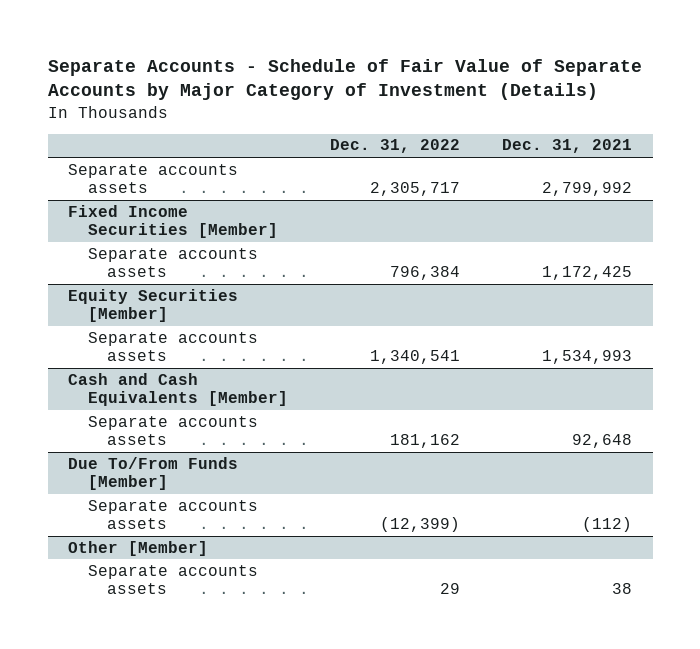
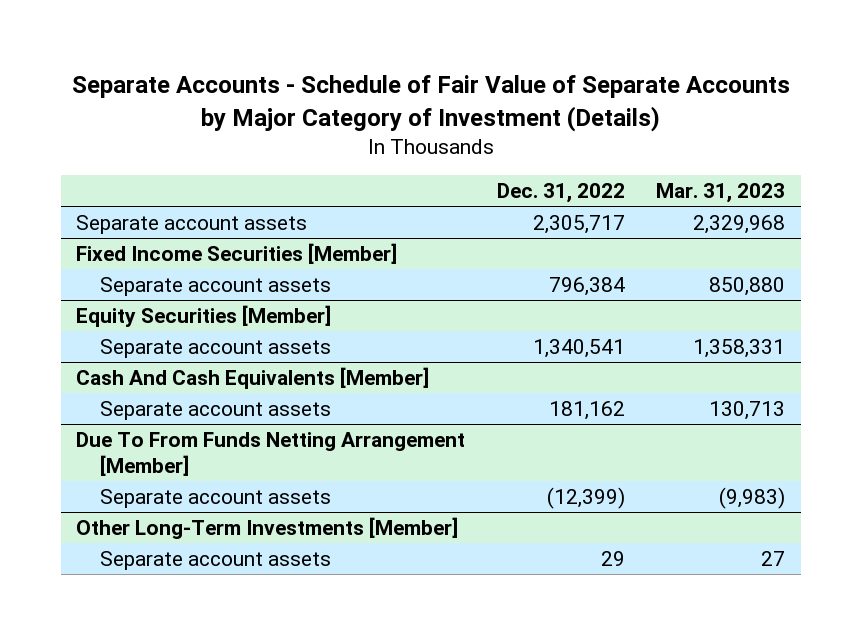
- | Dec. 31, 2022 | Dec. 31, 2021
+ | Dec. 31, 2022 | Mar. 31, 2023
- Separate accounts assets | 2,305,717 | 2,799,992
+ Separate account assets | 2,305,717 | 2,329,968
@ Fixed Income Securities [Member]
- Separate accounts assets | 796,384 | 1,172,425
+ Separate account assets | 796,384 | 850,880
@ Equity Securities [Member]
- Separate accounts assets | 1,340,541 | 1,534,993
- Cash and Cash Equivalents [Member]
- Separate accounts assets | 181,162 | 92,648
- Due To/From Funds [Member]
- Separate accounts assets | (12,399) | (112)
- Other [Member]
- Separate accounts assets | 29 | 38
@ Equity Securities [Member]
+ Separate account assets | 1,340,541 | 1,358,331
+ Cash And Cash Equivalents [Member]
+ Separate account assets | 181,162 | 130,713
+ Due To From Funds Netting Arrangement [Member]
+ Separate account assets | (12,399) | (9,983)
+ Other Long-Term Investments [Member]
+ Separate account assets | 29 | 27

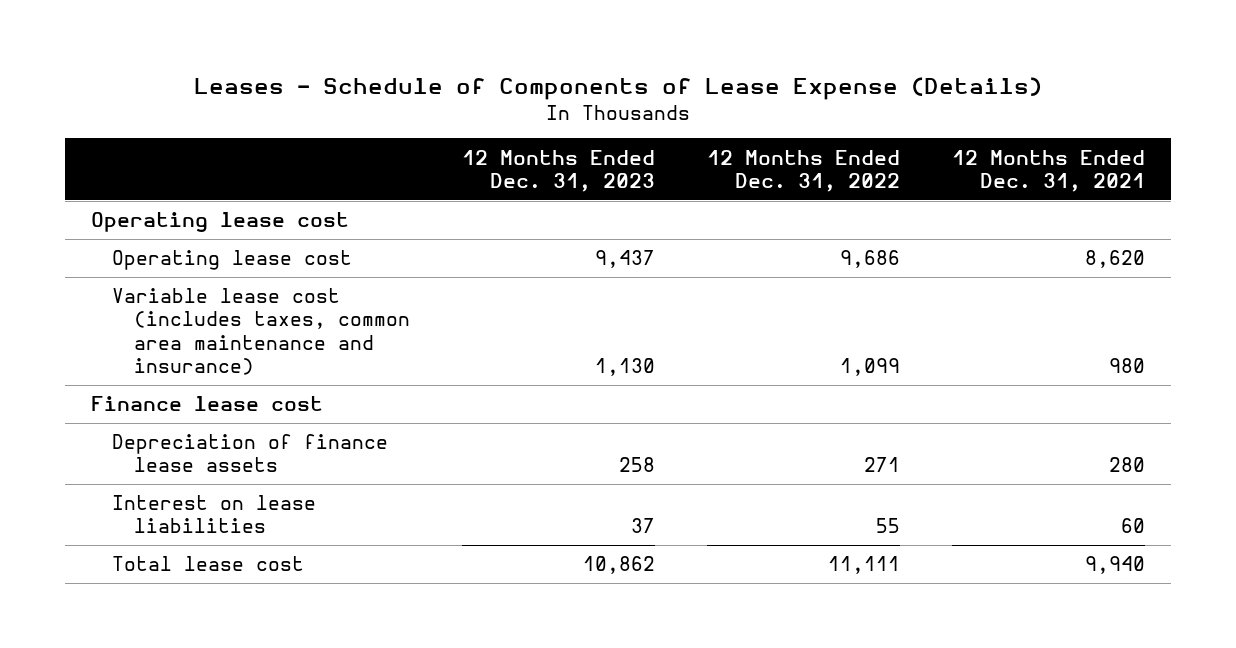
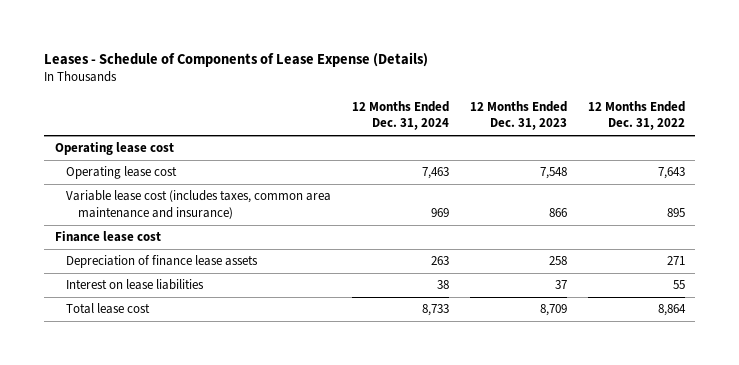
- | 12 Months Ended Dec. 31, 2023 | 12 Months Ended Dec. 31, 2022 | 12 Months Ended Dec. 31, 2021
+ | 12 Months Ended Dec. 31, 2024 | 12 Months Ended Dec. 31, 2023 | 12 Months Ended Dec. 31, 2022
- Operating lease cost | 9,437 | 9,686 | 8,620
- Variable lease cost (includes taxes, common area maintenance and insurance) | 1,130 | 1,099 | 980
+ Operating lease cost | 7,463 | 7,548 | 7,643
+ Variable lease cost (includes taxes, common area maintenance and insurance) | 969 | 866 | 895
- Total lease cost | 10,862 | 11,111 | 9,940
+ Total lease cost | 8,733 | 8,709 | 8,864

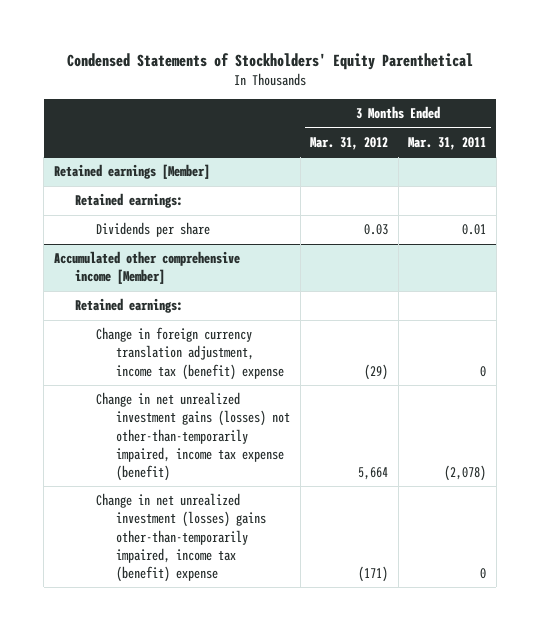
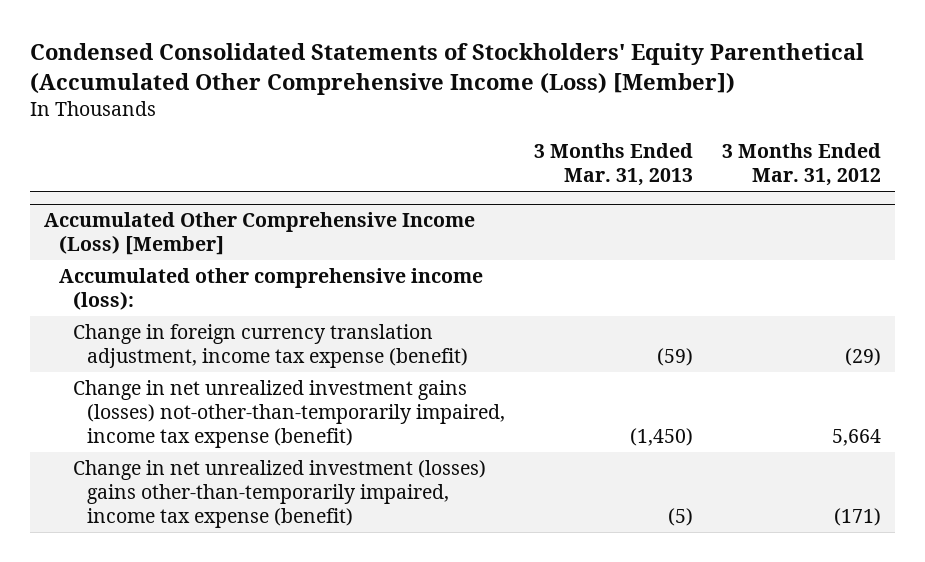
- Condensed Statements of Stockholders' Equity Parenthetical
+ Condensed Consolidated Statements of Stockholders' Equity Parenthetical (Accumulated Other Comprehensive Income (Loss) [Member])
- | 3 Months Ended Mar. 31, 2012 | 3 Months Ended Mar. 31, 2011
+ | 3 Months Ended Mar. 31, 2013 | 3 Months Ended Mar. 31, 2012
- Retained earnings [Member]
- Retained earnings:
- Dividends per share | 0.03 | 0.01
- Accumulated other comprehensive income [Member]
- Retained earnings:
- Change in foreign currency translation adjustment, income tax (benefit) expense | (29) | 0
- Change in net unrealized investment gains (losses) not other-than-temporarily impaired, income tax expense (benefit) | 5,664 | (2,078)
- Change in net unrealized investment (losses) gains other-than-temporarily impaired, income tax (benefit) expense | (171) | 0
+ Accumulated Other Comprehensive Income (Loss) [Member]
+ Accumulated other comprehensive income (loss):
+ Change in foreign currency translation adjustment, income tax expense (benefit) | (59) | (29)
+ Change in net unrealized investment gains (losses) not-other-than-temporarily impaired, income tax expense (benefit) | (1,450) | 5,664
+ Change in net unrealized investment (losses) gains other-than-temporarily impaired, income tax expense (benefit) | (5) | (171)

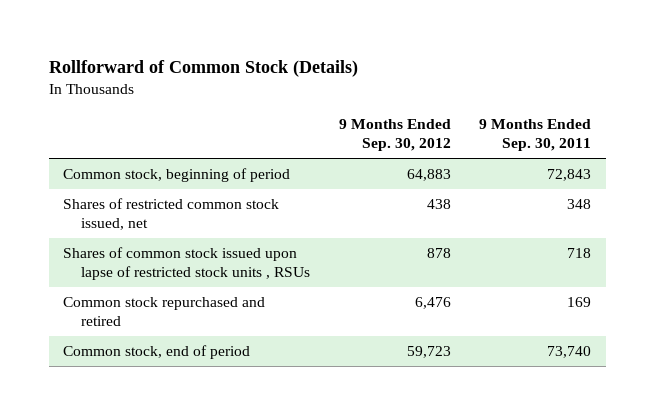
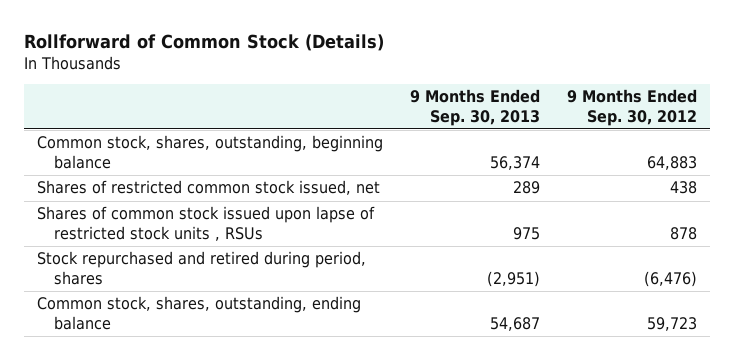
- | 9 Months Ended Sep. 30, 2012 | 9 Months Ended Sep. 30, 2011
+ | 9 Months Ended Sep. 30, 2013 | 9 Months Ended Sep. 30, 2012
- Common stock, beginning of period | 64,883 | 72,843
+ Common stock, shares, outstanding, beginning balance | 56,374 | 64,883
- Common stock repurchased and retired | 6,476 | 169
- Common stock, end of period | 59,723 | 73,740
+ Stock repurchased and retired during period, shares | (2,951) | (6,476)
+ Common stock, shares, outstanding, ending balance | 54,687 | 59,723

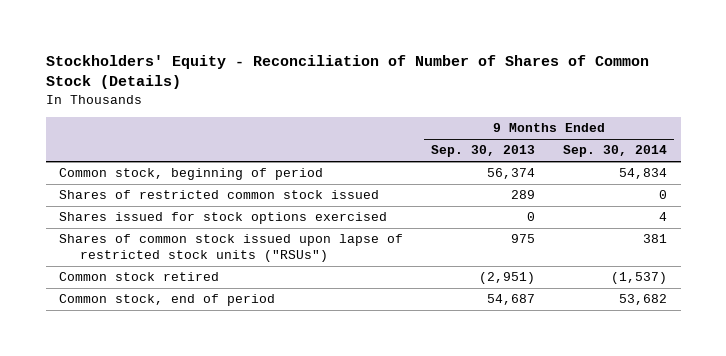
- Rollforward of Common Stock (Details)
+ Stockholders' Equity - Reconciliation of Number of Shares of Common Stock (Details)
- | 9 Months Ended Sep. 30, 2013 | 9 Months Ended Sep. 30, 2012
+ | 9 Months Ended Sep. 30, 2013 | 9 Months Ended Sep. 30, 2014
- Common stock, shares, outstanding, beginning balance | 56,374 | 64,883
- Shares of restricted common stock issued, net | 289 | 438
- Shares of common stock issued upon lapse of restricted stock units , RSUs | 975 | 878
- Stock repurchased and retired during period, shares | (2,951) | (6,476)
- Common stock, shares, outstanding, ending balance | 54,687 | 59,723
+ Common stock, beginning of period | 56,374 | 54,834
+ Shares of restricted common stock issued | 289 | 0
+ Shares issued for stock options exercised | 0 | 4
+ Shares of common stock issued upon lapse of restricted stock units ("RSUs") | 975 | 381
+ Common stock retired | (2,951) | (1,537)
+ Common stock, end of period | 54,687 | 53,682

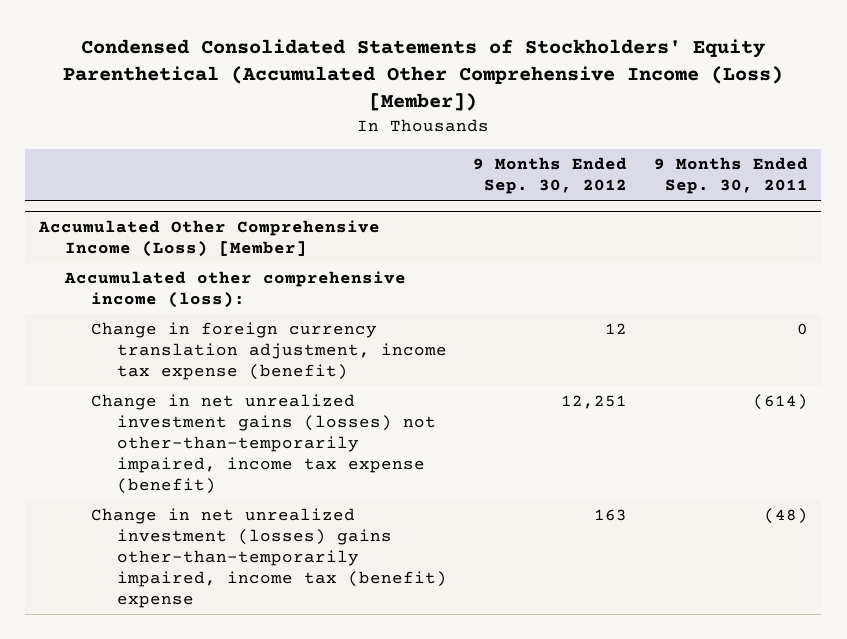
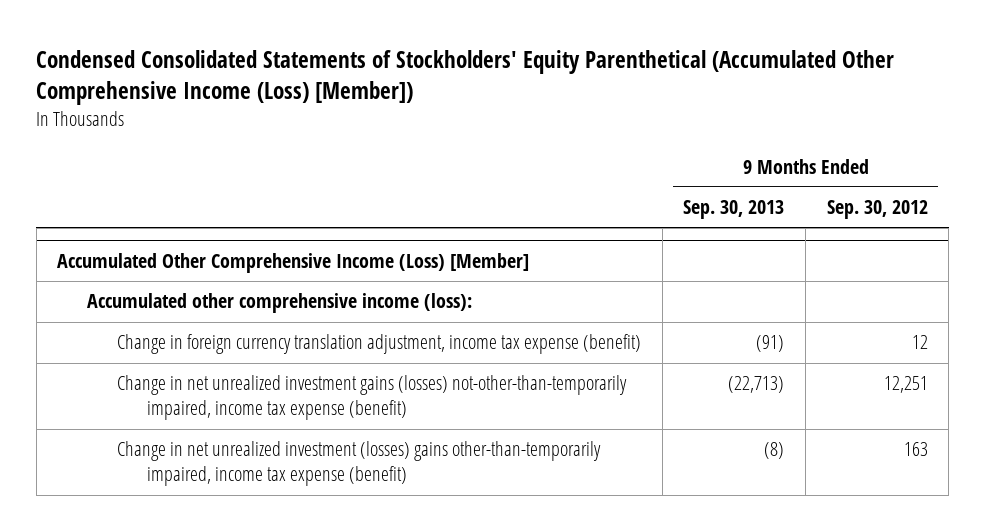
- | 9 Months Ended Sep. 30, 2012 | 9 Months Ended Sep. 30, 2011
+ | 9 Months Ended Sep. 30, 2013 | 9 Months Ended Sep. 30, 2012
@ Accumulated Other Comprehensive Income (Loss) [Member]
- Change in net unrealized investment gains (losses) not other-than-temporarily impaired, income tax expense (benefit) | 12,251 | (614)
- Change in net unrealized investment (losses) gains other-than-temporarily impaired, income tax (benefit) expense | 163 | (48)
+ Change in net unrealized investment gains (losses) not-other-than-temporarily impaired, income tax expense (benefit) | (22,713) | 12,251
+ Change in net unrealized investment (losses) gains other-than-temporarily impaired, income tax expense (benefit) | (8) | 163

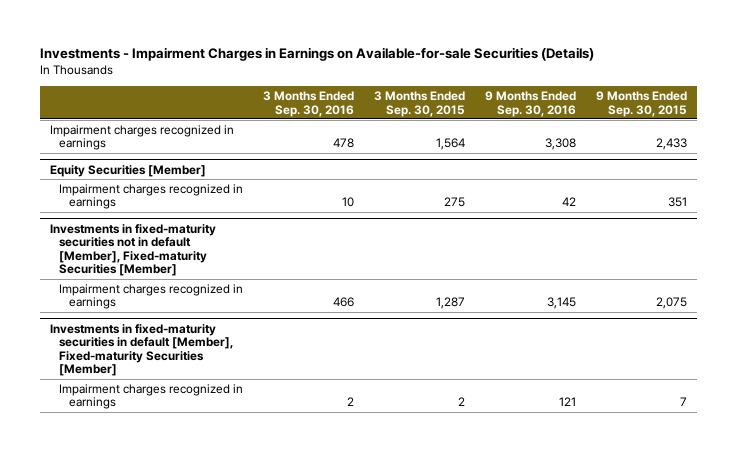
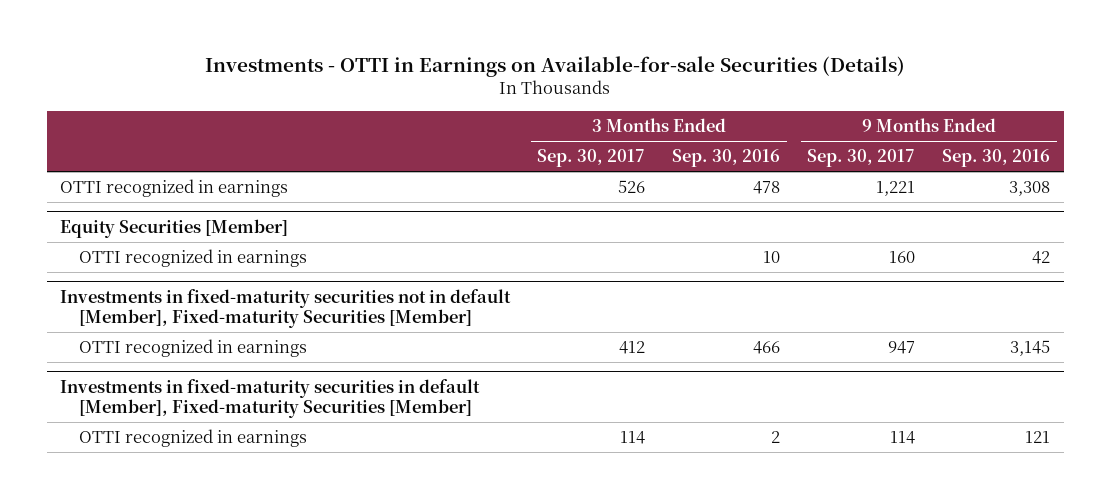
- Investments - Impairment Charges in Earnings on Available-for-sale Securities (Details)
+ Investments - OTTI in Earnings on Available-for-sale Securities (Details)
- | 3 Months Ended Sep. 30, 2016 | 3 Months Ended Sep. 30, 2015 | 9 Months Ended Sep. 30, 2016 | 9 Months Ended Sep. 30, 2015
+ | 3 Months Ended Sep. 30, 2017 | 3 Months Ended Sep. 30, 2016 | 9 Months Ended Sep. 30, 2017 | 9 Months Ended Sep. 30, 2016
- Impairment charges recognized in earnings | 478 | 1,564 | 3,308 | 2,433
+ OTTI recognized in earnings | 526 | 478 | 1,221 | 3,308
@ Equity Securities [Member]
- Impairment charges recognized in earnings | 10 | 275 | 42 | 351
+ OTTI recognized in earnings | | 10 | 160 | 42
@ Investments in fixed-maturity securities not in default [Member], Fixed-maturity Securities [Member]
- Impairment charges recognized in earnings | 466 | 1,287 | 3,145 | 2,075
+ OTTI recognized in earnings | 412 | 466 | 947 | 3,145
@ Investments in fixed-maturity securities in default [Member], Fixed-maturity Securities [Member]
- Impairment charges recognized in earnings | 2 | 2 | 121 | 7
+ OTTI recognized in earnings | 114 | 2 | 114 | 121

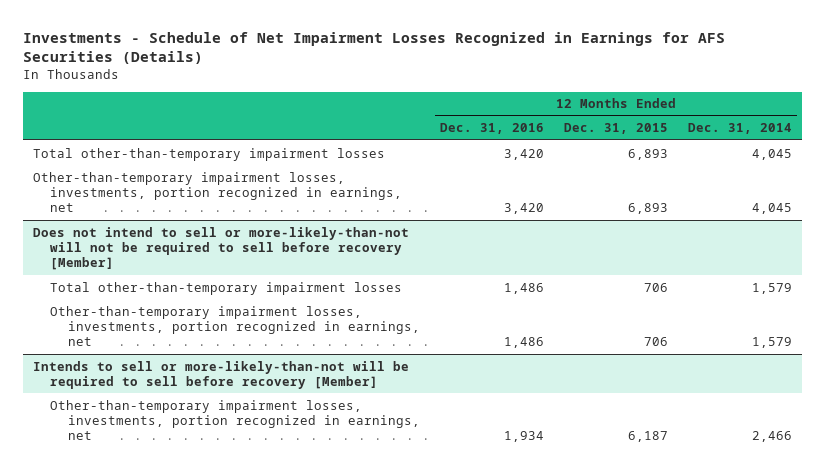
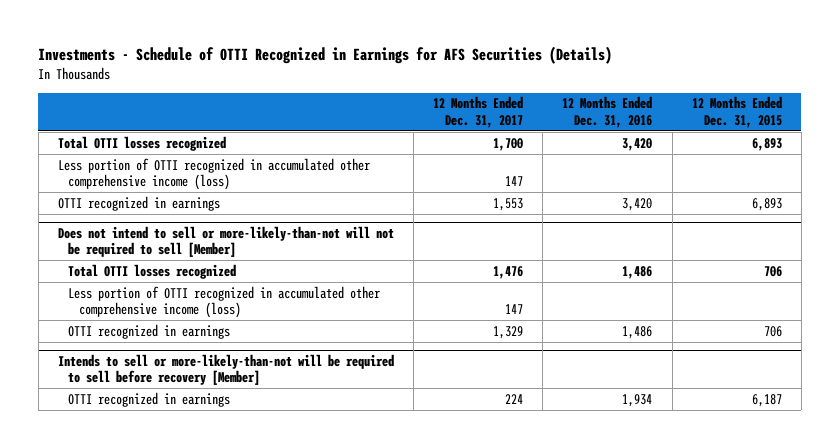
- Investments - Schedule of Net Impairment Losses Recognized in Earnings for AFS Securities (Details)
+ Investments - Schedule of OTTI Recognized in Earnings for AFS Securities (Details)
- | 12 Months Ended Dec. 31, 2016 | 12 Months Ended Dec. 31, 2015 | 12 Months Ended Dec. 31, 2014
+ | 12 Months Ended Dec. 31, 2017 | 12 Months Ended Dec. 31, 2016 | 12 Months Ended Dec. 31, 2015
- Total other-than-temporary impairment losses | 3,420 | 6,893 | 4,045
- Other-than-temporary impairment losses, investments, portion recognized in earnings, net | 3,420 | 6,893 | 4,045
- Does not intend to sell or more-likely-than-not will not be required to sell before recovery [Member]
- Total other-than-temporary impairment losses | 1,486 | 706 | 1,579
- Other-than-temporary impairment losses, investments, portion recognized in earnings, net | 1,486 | 706 | 1,579
+ Total OTTI losses recognized | 1,700 | 3,420 | 6,893
+ Less portion of OTTI recognized in accumulated other comprehensive income (loss) | 147 | |
+ OTTI recognized in earnings | 1,553 | 3,420 | 6,893
+ Does not intend to sell or more-likely-than-not will not be required to sell [Member]
+ Total OTTI losses recognized | 1,476 | 1,486 | 706
+ Less portion of OTTI recognized in accumulated other comprehensive income (loss) | 147 | |
+ OTTI recognized in earnings | 1,329 | 1,486 | 706
@ Intends to sell or more-likely-than-not will be required to sell before recovery [Member]
- Other-than-temporary impairment losses, investments, portion recognized in earnings, net | 1,934 | 6,187 | 2,466
+ OTTI recognized in earnings | 224 | 1,934 | 6,187

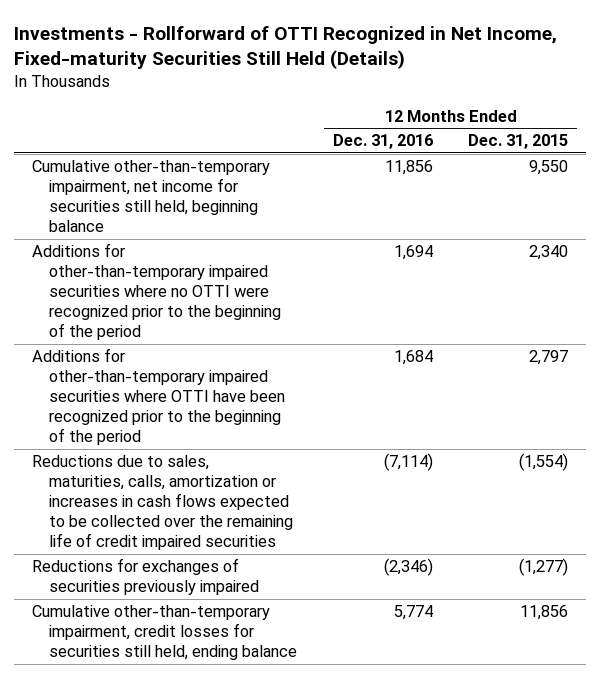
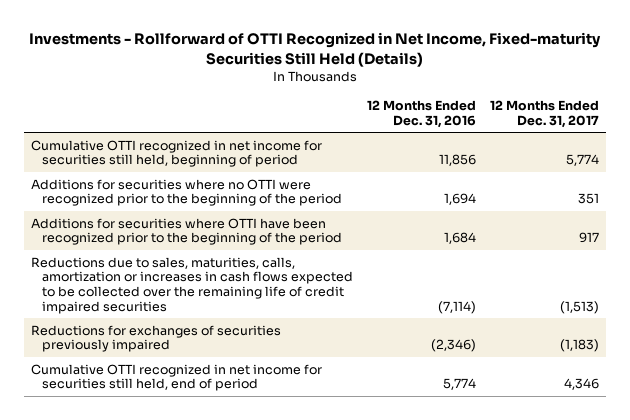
- | 12 Months Ended Dec. 31, 2016 | 12 Months Ended Dec. 31, 2015
+ | 12 Months Ended Dec. 31, 2016 | 12 Months Ended Dec. 31, 2017
- Cumulative other-than-temporary impairment, net income for securities still held, beginning balance | 11,856 | 9,550
- Additions for other-than-temporary impaired securities where no OTTI were recognized prior to the beginning of the period | 1,694 | 2,340
- Additions for other-than-temporary impaired securities where OTTI have been recognized prior to the beginning of the period | 1,684 | 2,797
+ Cumulative OTTI recognized in net income for securities still held, beginning of period | 11,856 | 5,774
+ Additions for securities where no OTTI were recognized prior to the beginning of the period | 1,694 | 351
+ Additions for securities where OTTI have been recognized prior to the beginning of the period | 1,684 | 917
- Cumulative other-than-temporary impairment, credit losses for securities still held, ending balance | 5,774 | 11,856
+ Cumulative OTTI recognized in net income for securities still held, end of period | 5,774 | 4,346

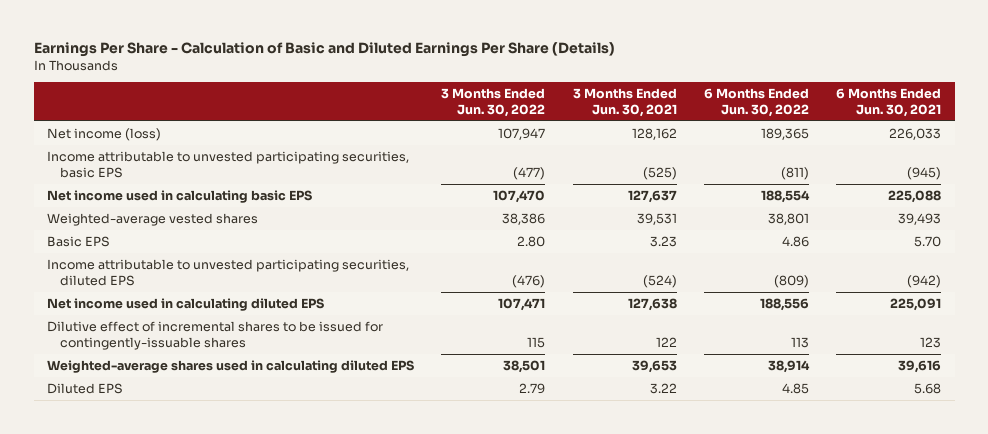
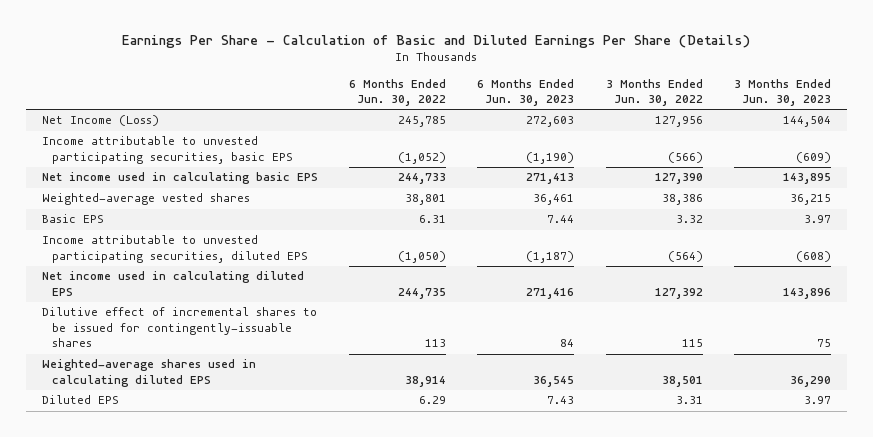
- | 3 Months Ended Jun. 30, 2022 | 3 Months Ended Jun. 30, 2021 | 6 Months Ended Jun. 30, 2022 | 6 Months Ended Jun. 30, 2021
+ | 6 Months Ended Jun. 30, 2022 | 6 Months Ended Jun. 30, 2023 | 3 Months Ended Jun. 30, 2022 | 3 Months Ended Jun. 30, 2023
- Net income (loss) | 107,947 | 128,162 | 189,365 | 226,033
- Income attributable to unvested participating securities, basic EPS | (477) | (525) | (811) | (945)
- Net income used in calculating basic EPS | 107,470 | 127,637 | 188,554 | 225,088
+ Net Income (Loss) | 245,785 | 272,603 | 127,956 | 144,504
+ Income attributable to unvested participating securities, basic EPS | (1,052) | (1,190) | (566) | (609)
+ Net income used in calculating basic EPS | 244,733 | 271,413 | 127,390 | 143,895
- Basic EPS | 2.80 | 3.23 | 4.86 | 5.70
- Income attributable to unvested participating securities, diluted EPS | (476) | (524) | (809) | (942)
- Net income used in calculating diluted EPS | 107,471 | 127,638 | 188,556 | 225,091
+ Basic EPS | 6.31 | 7.44 | 3.32 | 3.97
+ Income attributable to unvested participating securities, diluted EPS | (1,050) | (1,187) | (564) | (608)
+ Net income used in calculating diluted EPS | 244,735 | 271,416 | 127,392 | 143,896
- Diluted EPS | 2.79 | 3.22 | 4.85 | 5.68
+ Diluted EPS | 6.29 | 7.43 | 3.31 | 3.97

